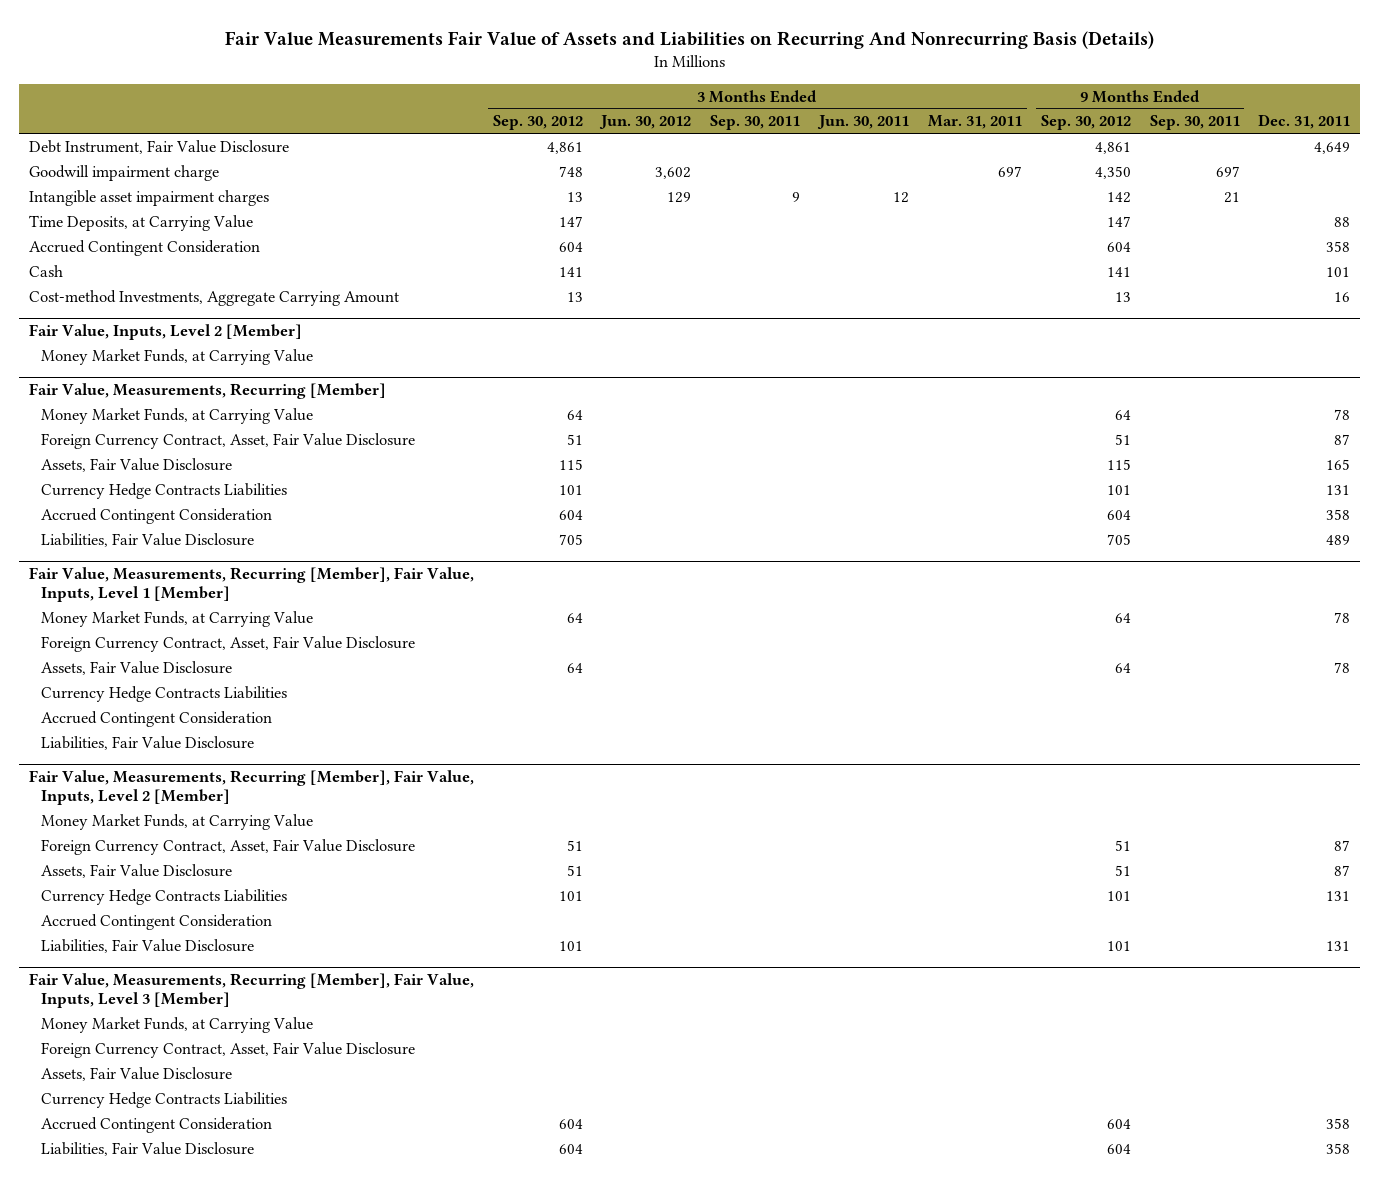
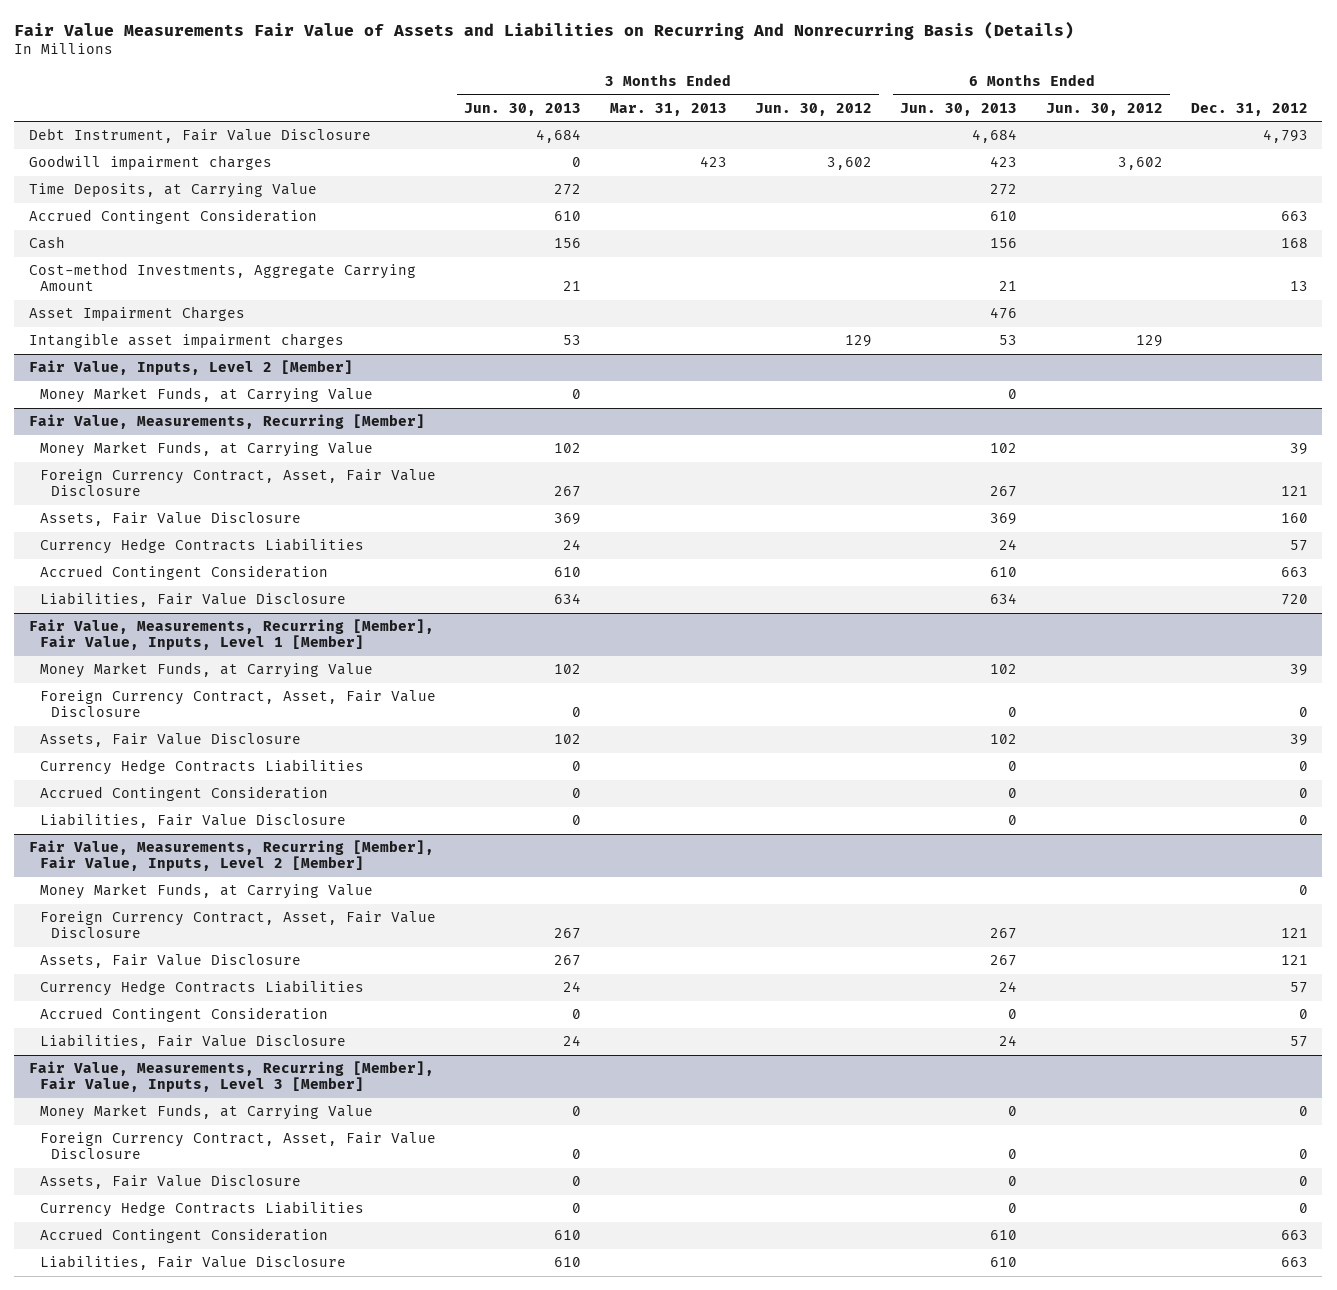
- | 3 Months Ended Sep. 30, 2012 | 3 Months Ended Jun. 30, 2012 | 3 Months Ended Sep. 30, 2011 | 3 Months Ended Jun. 30, 2011 | 3 Months Ended Mar. 31, 2011 | 9 Months Ended Sep. 30, 2012 | 9 Months Ended Sep. 30, 2011 | Dec. 31, 2011
+ | 3 Months Ended Jun. 30, 2013 | 3 Months Ended Mar. 31, 2013 | 3 Months Ended Jun. 30, 2012 | 6 Months Ended Jun. 30, 2013 | 6 Months Ended Jun. 30, 2012 | Dec. 31, 2012
- Goodwill impairment charge | 748 | 3,602 | | | 697 | 4,350 | 697 |
+ Goodwill impairment charges | 0 | 423 | 3,602 | 423 | 3,602 |
+ Asset Impairment Charges | | | | 476 | |
moved down: Intangible asset impairment charges | 53 | | 129 | 53 | 129 |

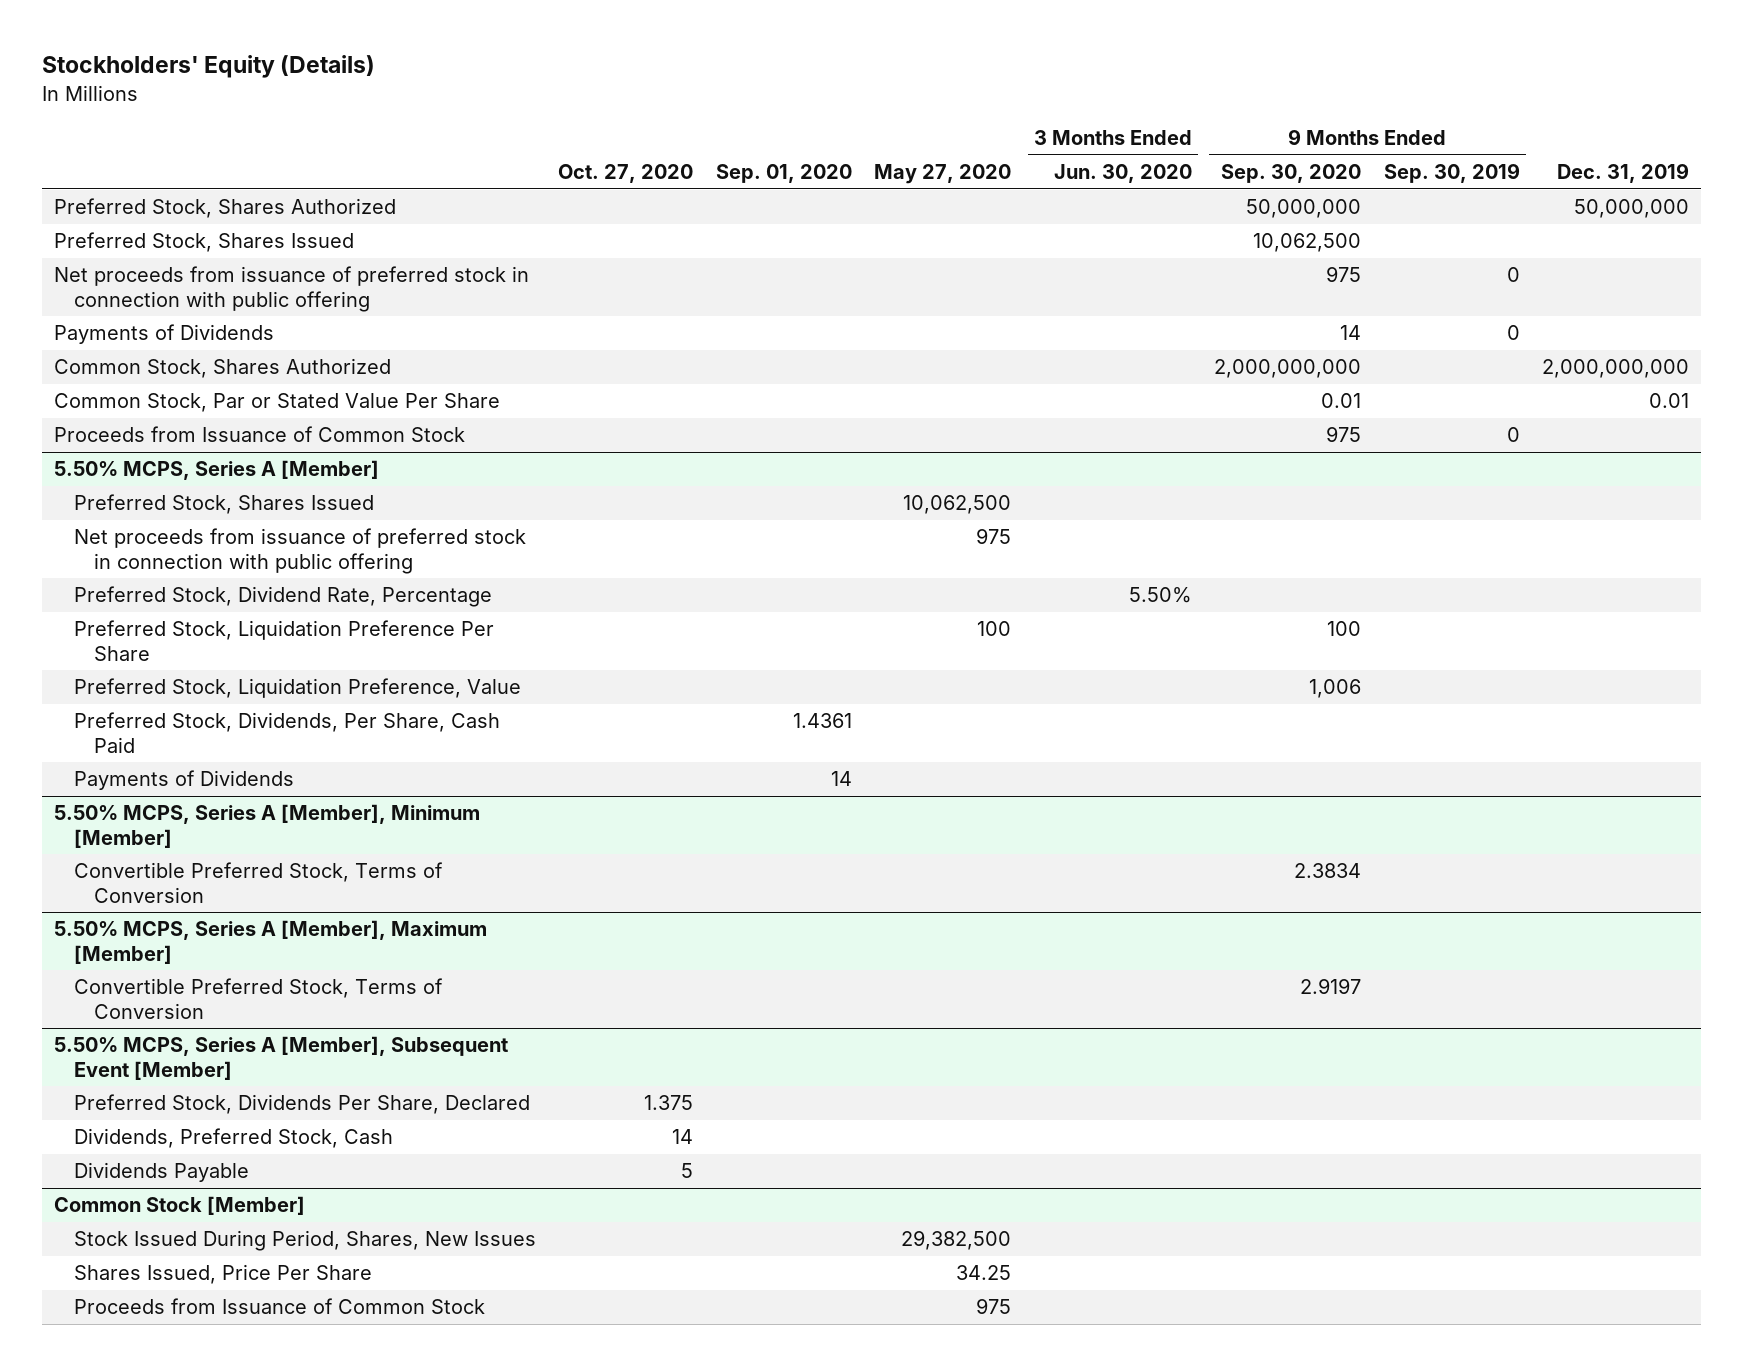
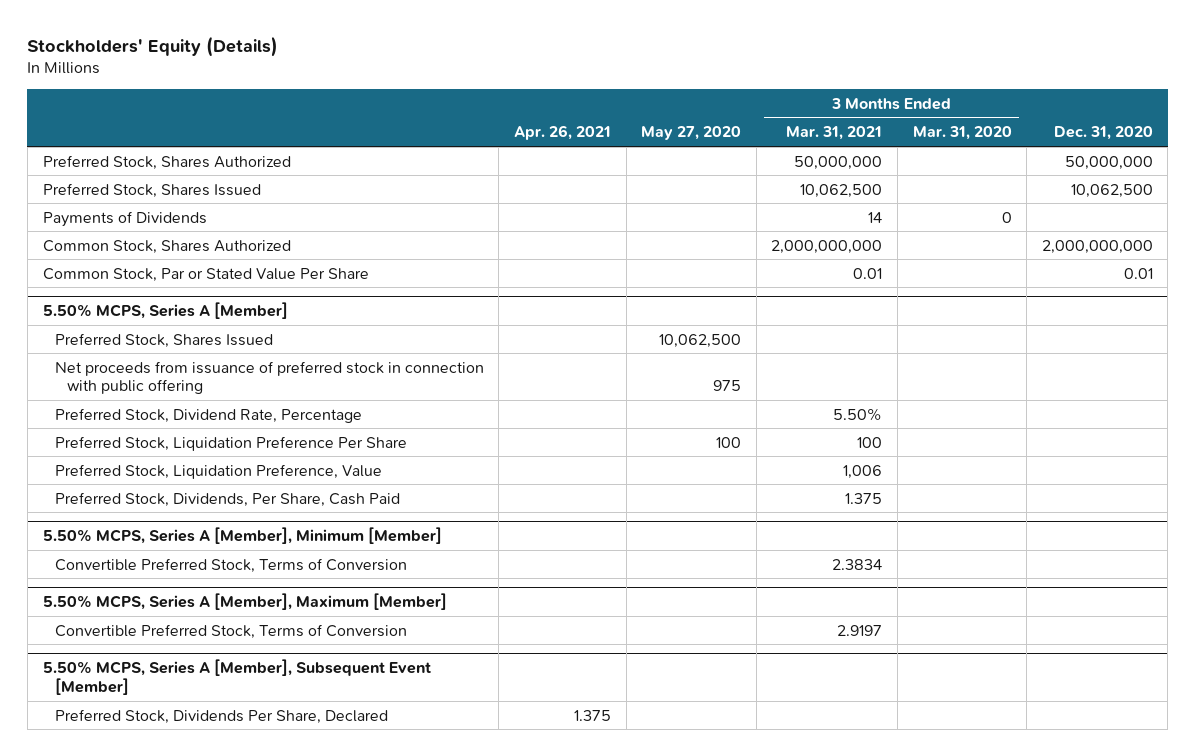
- | Oct. 27, 2020 | Sep. 01, 2020 | May 27, 2020 | 3 Months Ended Jun. 30, 2020 | 9 Months Ended Sep. 30, 2020 | 9 Months Ended Sep. 30, 2019 | Dec. 31, 2019
+ | Apr. 26, 2021 | May 27, 2020 | 3 Months Ended Mar. 31, 2021 | 3 Months Ended Mar. 31, 2020 | Dec. 31, 2020
- Net proceeds from issuance of preferred stock in connection with public offering | | | | | 975 | 0 |
- Proceeds from Issuance of Common Stock | | | | | 975 | 0 |
@ 5.50% MCPS, Series A [Member]
- Payments of Dividends | | 14 | | | | |
@ 5.50% MCPS, Series A [Member], Subsequent Event [Member]
- Dividends, Preferred Stock, Cash | 14 | | | | | |
- Dividends Payable | 5 | | | | | |
- Common Stock [Member]
- Stock Issued During Period, Shares, New Issues | | | 29,382,500 | | | |
- Shares Issued, Price Per Share | | | 34.25 | | | |
- Proceeds from Issuance of Common Stock | | | 975 | | | |

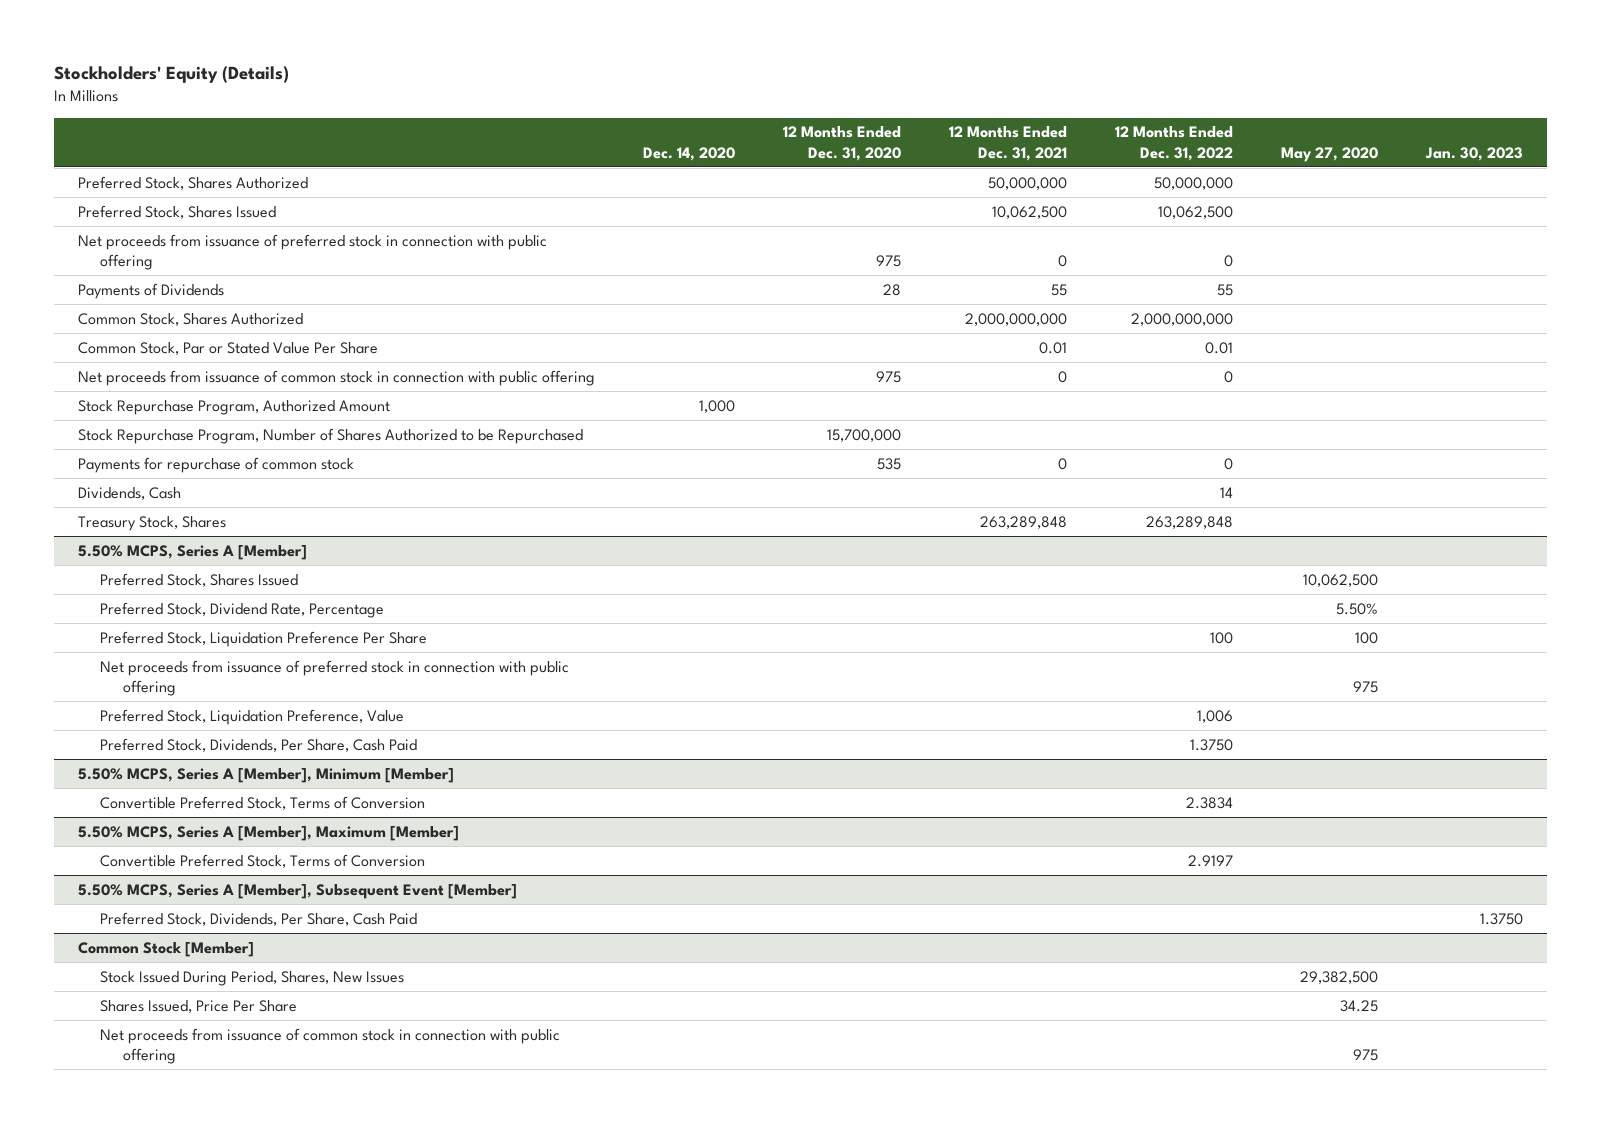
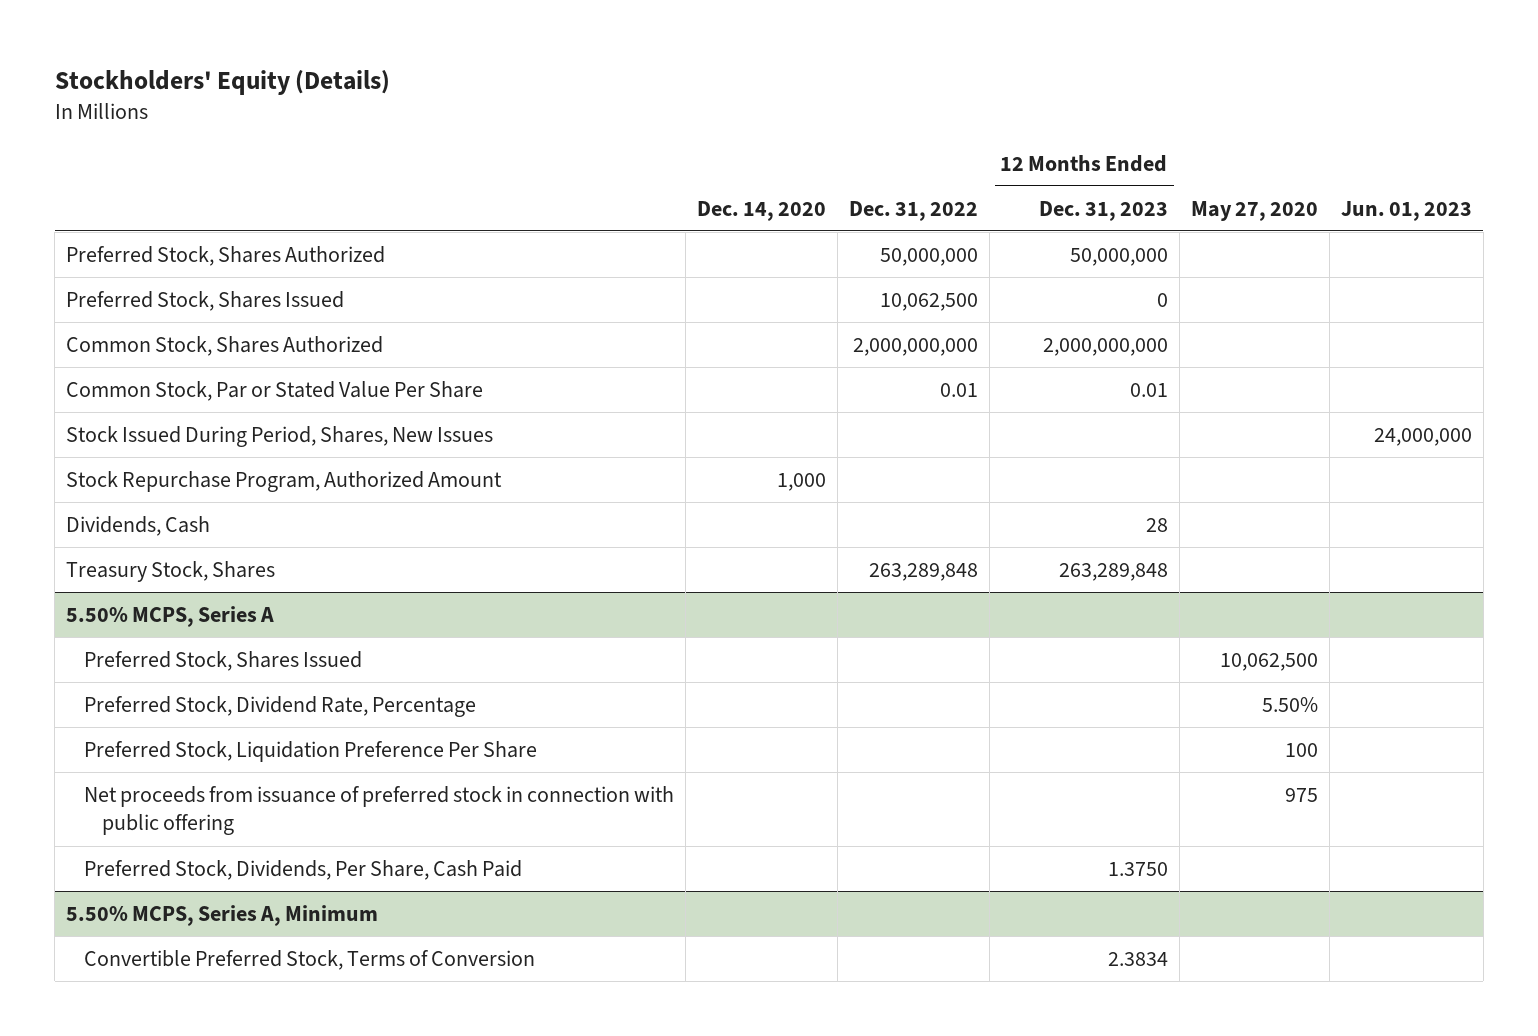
- | Dec. 14, 2020 | 12 Months Ended Dec. 31, 2020 | 12 Months Ended Dec. 31, 2021 | 12 Months Ended Dec. 31, 2022 | May 27, 2020 | Jan. 30, 2023
+ | Dec. 14, 2020 | Dec. 31, 2022 | 12 Months Ended Dec. 31, 2023 | May 27, 2020 | Jun. 01, 2023
- Net proceeds from issuance of preferred stock in connection with public offering | | 975 | 0 | 0 | |
- Payments of Dividends | | 28 | 55 | 55 | |
- Net proceeds from issuance of common stock in connection with public offering | | 975 | 0 | 0 | |
+ Stock Issued During Period, Shares, New Issues | | | | | 24,000,000
- Stock Repurchase Program, Number of Shares Authorized to be Repurchased | | 15,700,000 | | | |
- Payments for repurchase of common stock | | 535 | 0 | 0 | |
- 5.50% MCPS, Series A [Member]
+ 5.50% MCPS, Series A
- Preferred Stock, Liquidation Preference, Value | | | | 1,006 | |
- 5.50% MCPS, Series A [Member], Minimum [Member]
+ 5.50% MCPS, Series A, Minimum
- 5.50% MCPS, Series A [Member], Maximum [Member]
- Convertible Preferred Stock, Terms of Conversion | | | | 2.9197 | |
- 5.50% MCPS, Series A [Member], Subsequent Event [Member]
- Preferred Stock, Dividends, Per Share, Cash Paid | | | | | | 1.3750
- Common Stock [Member]
- Stock Issued During Period, Shares, New Issues | | | | | 29,382,500 |
- Shares Issued, Price Per Share | | | | | 34.25 |
- Net proceeds from issuance of common stock in connection with public offering | | | | | 975 |

